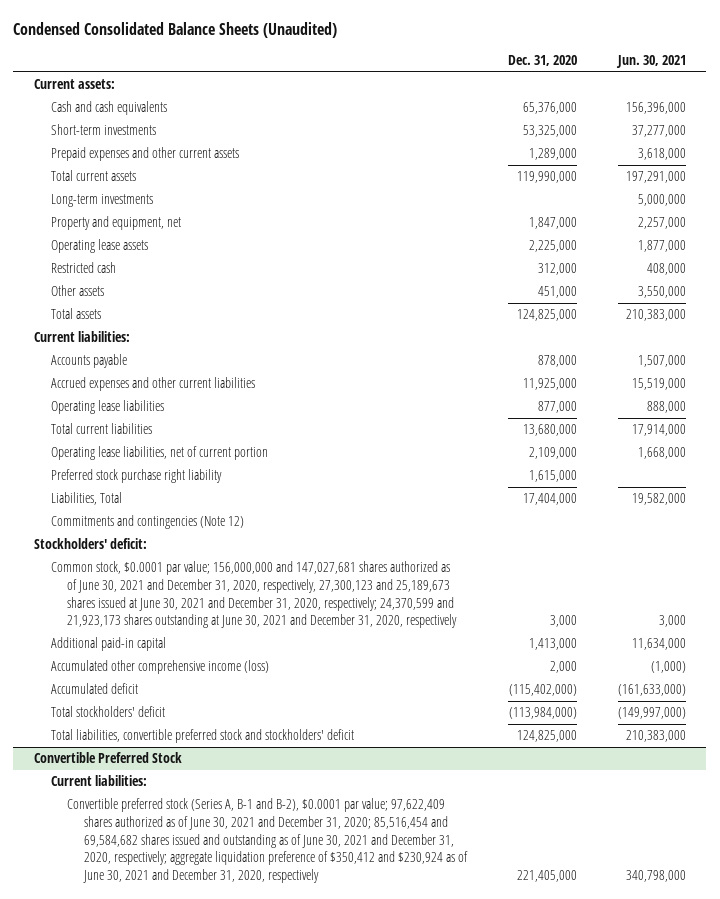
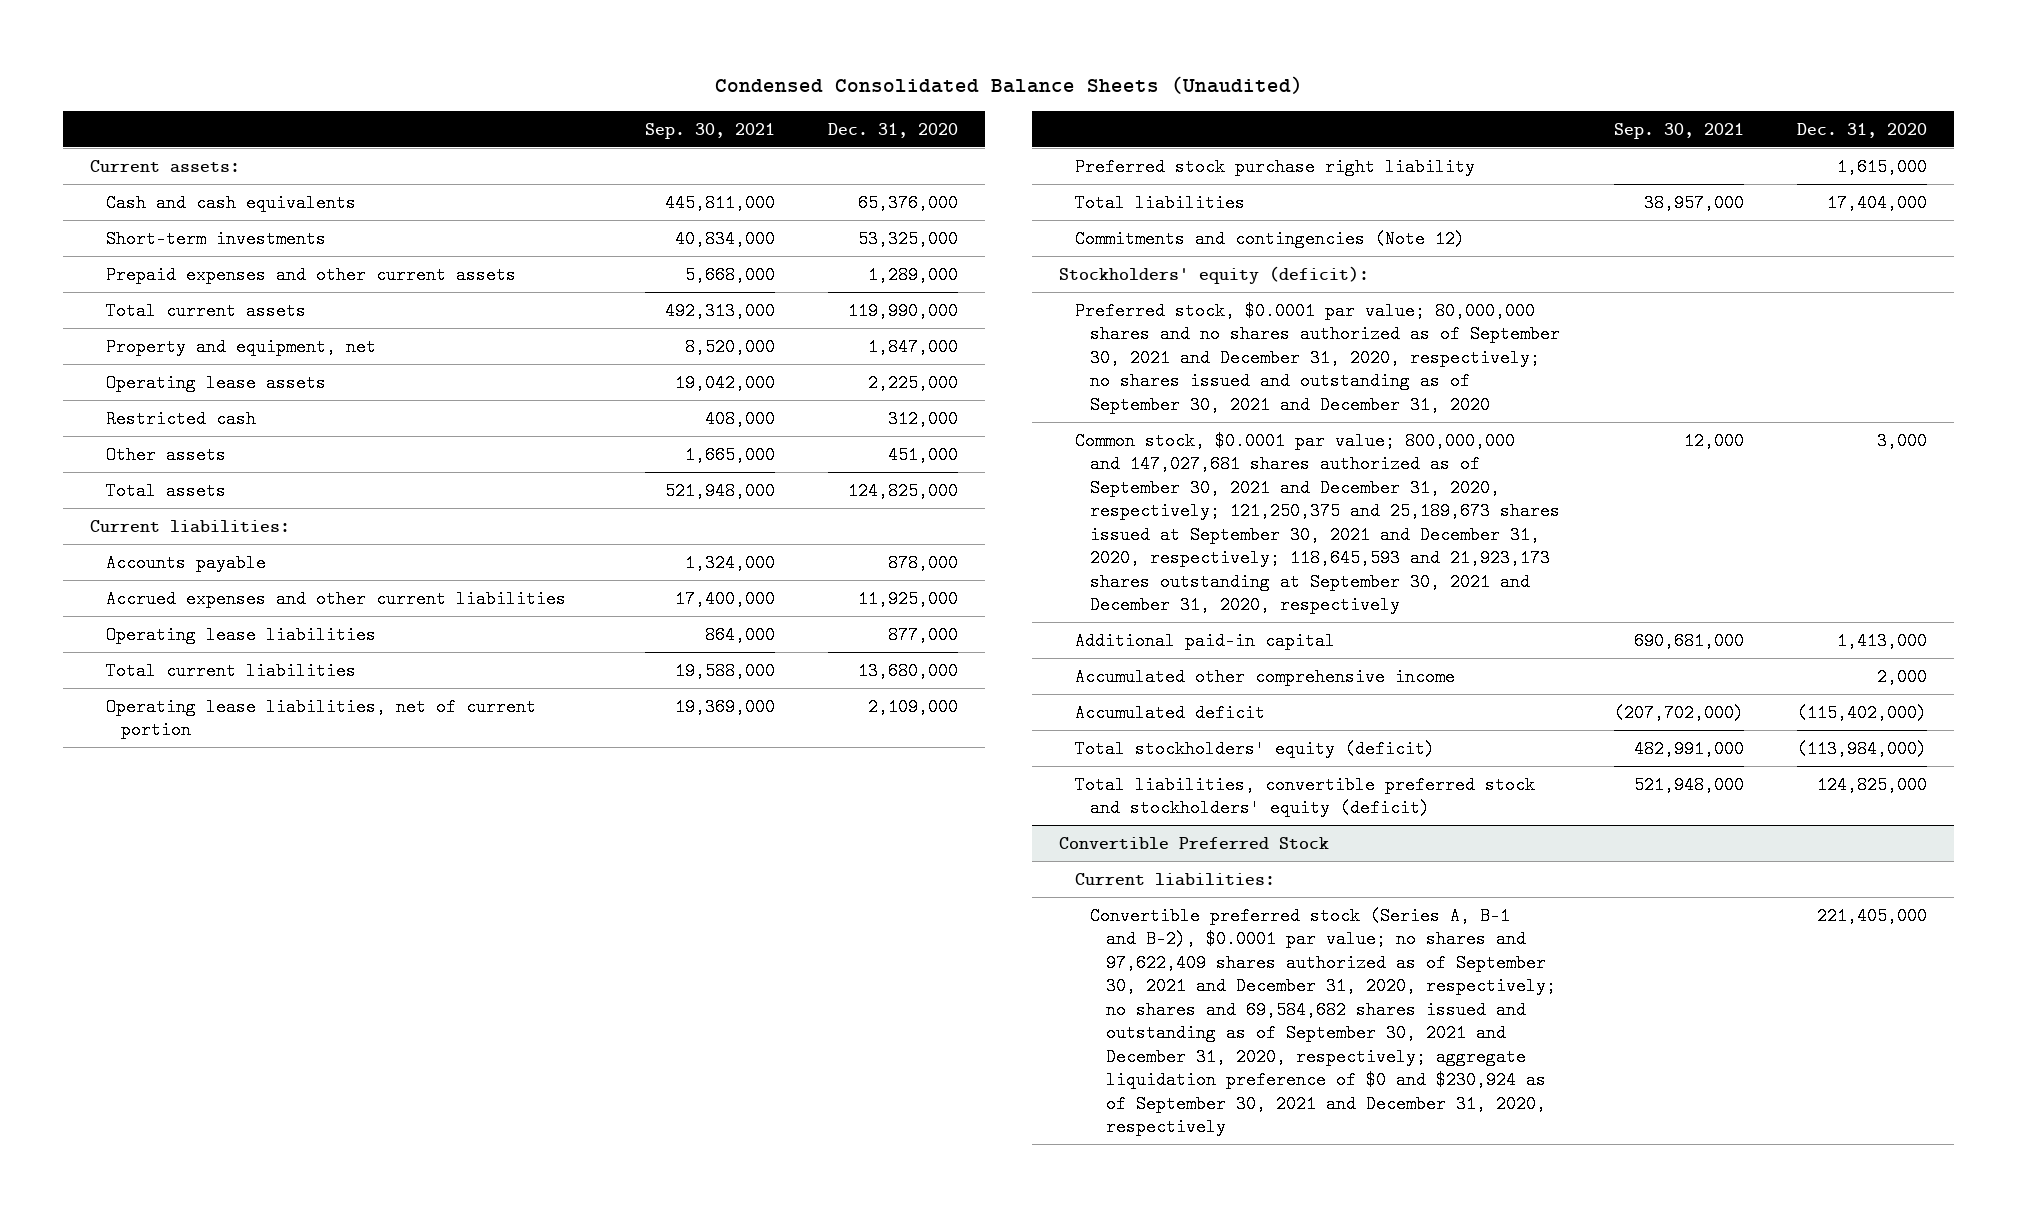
- | Dec. 31, 2020 | Jun. 30, 2021
+ | Sep. 30, 2021 | Dec. 31, 2020
- Long-term investments | | 5,000,000
- Liabilities, Total | 17,404,000 | 19,582,000
+ Total liabilities | 38,957,000 | 17,404,000
- Stockholders' deficit:
- Common stock, $0.0001 par value; 156,000,000 and 147,027,681 shares authorized as of June 30, 2021 and December 31, 2020, respectively, 27,300,123 and 25,189,673 shares issued at June 30, 2021 and December 31, 2020, respectively; 24,370,599 and 21,923,173 shares outstanding at June 30, 2021 and December 31, 2020, respectively | 3,000 | 3,000
+ Stockholders' equity (deficit):
+ Preferred stock, $0.0001 par value; 80,000,000 shares and no shares authorized as of September 30, 2021 and December 31, 2020, respectively; no shares issued and outstanding as of September 30, 2021 and December 31, 2020
+ Common stock, $0.0001 par value; 800,000,000 and 147,027,681 shares authorized as of September 30, 2021 and December 31, 2020, respectively; 121,250,375 and 25,189,673 shares issued at September 30, 2021 and December 31, 2020, respectively; 118,645,593 and 21,923,173 shares outstanding at September 30, 2021 and December 31, 2020, respectively | 12,000 | 3,000
- Accumulated other comprehensive income (loss) | 2,000 | (1,000)
+ Accumulated other comprehensive income | | 2,000
- Total stockholders' deficit | (113,984,000) | (149,997,000)
- Total liabilities, convertible preferred stock and stockholders' deficit | 124,825,000 | 210,383,000
+ Total stockholders' equity (deficit) | 482,991,000 | (113,984,000)
+ Total liabilities, convertible preferred stock and stockholders' equity (deficit) | 521,948,000 | 124,825,000
@ Convertible Preferred Stock
- Convertible preferred stock (Series A, B-1 and B-2), $0.0001 par value; 97,622,409 shares authorized as of June 30, 2021 and December 31, 2020; 85,516,454 and 69,584,682 shares issued and outstanding as of June 30, 2021 and December 31, 2020, respectively; aggregate liquidation preference of $350,412 and $230,924 as of June 30, 2021 and December 31, 2020, respectively | 221,405,000 | 340,798,000
+ Convertible preferred stock (Series A, B-1 and B-2), $0.0001 par value; no shares and 97,622,409 shares authorized as of September 30, 2021 and December 31, 2020, respectively; no shares and 69,584,682 shares issued and outstanding as of September 30, 2021 and December 31, 2020, respectively; aggregate liquidation preference of $0 and $230,924 as of September 30, 2021 and December 31, 2020, respectively | | 221,405,000

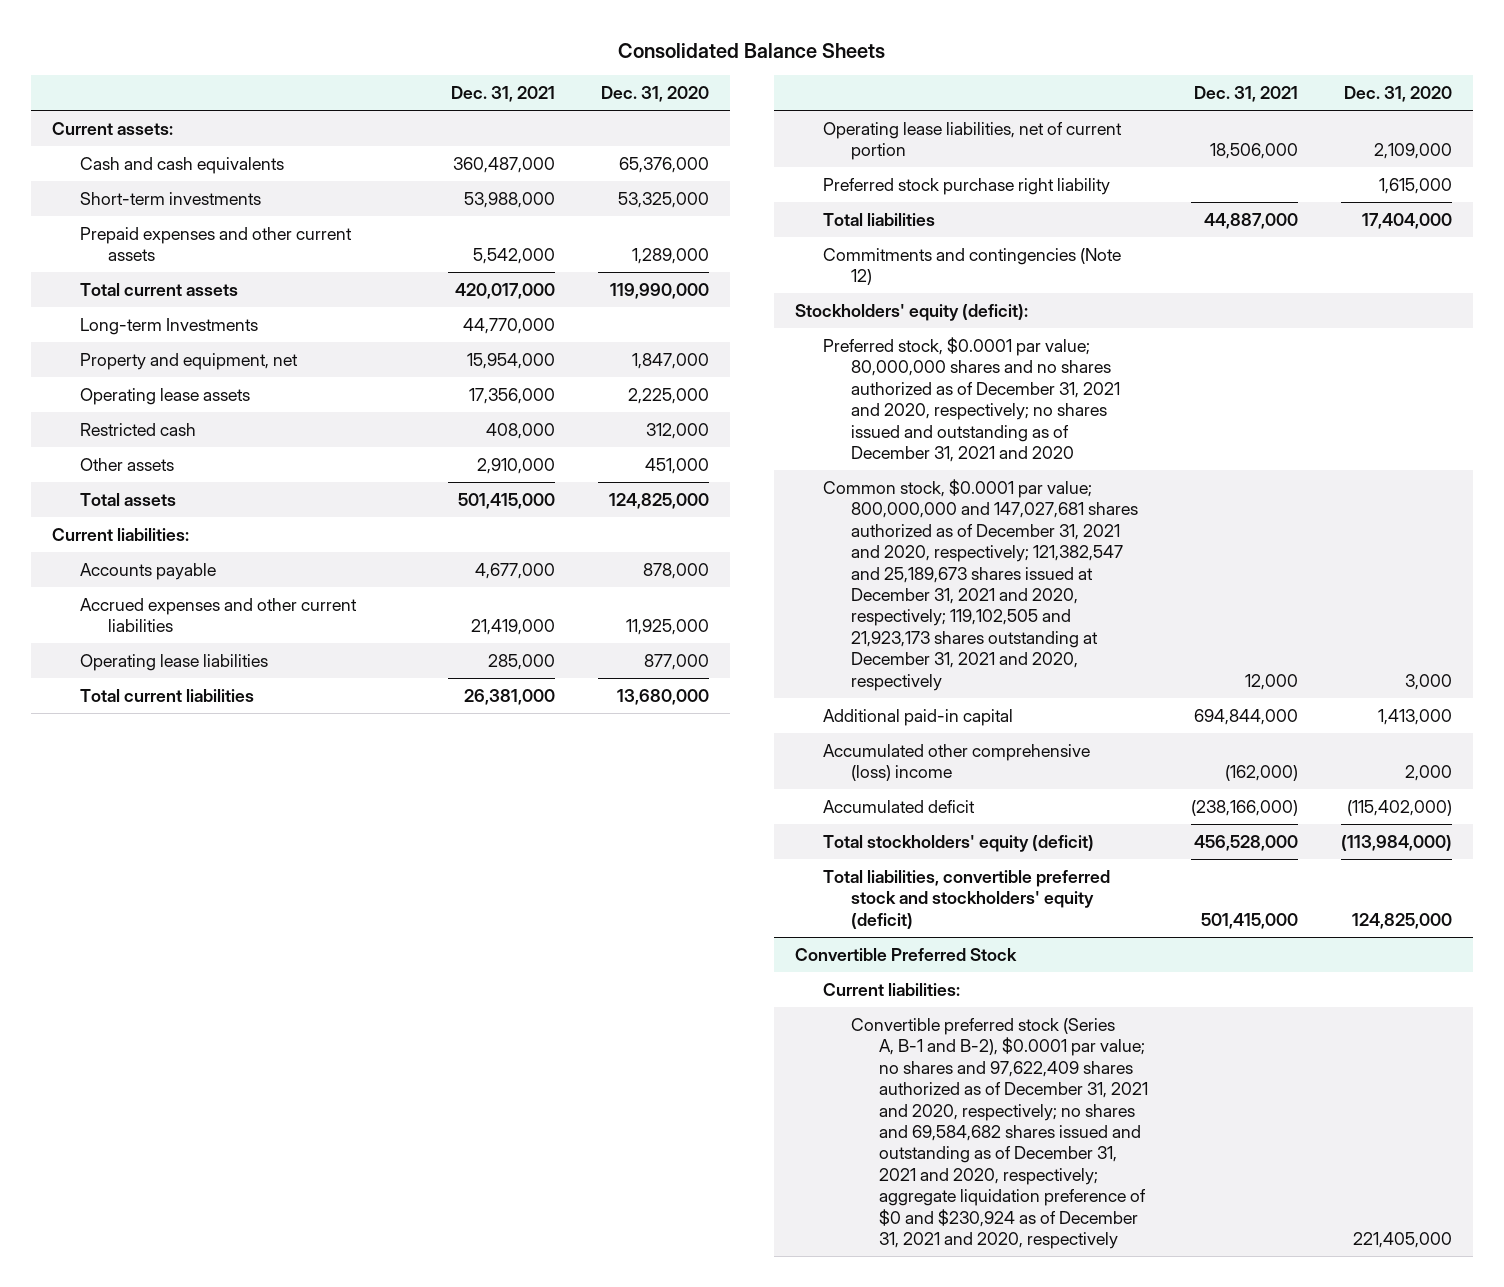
- Condensed Consolidated Balance Sheets (Unaudited)
+ Consolidated Balance Sheets
- | Sep. 30, 2021 | Dec. 31, 2020
+ | Dec. 31, 2021 | Dec. 31, 2020
+ Long-term Investments | 44,770,000 |
- Preferred stock, $0.0001 par value; 80,000,000 shares and no shares authorized as of September 30, 2021 and December 31, 2020, respectively; no shares issued and outstanding as of September 30, 2021 and December 31, 2020
- Common stock, $0.0001 par value; 800,000,000 and 147,027,681 shares authorized as of September 30, 2021 and December 31, 2020, respectively; 121,250,375 and 25,189,673 shares issued at September 30, 2021 and December 31, 2020, respectively; 118,645,593 and 21,923,173 shares outstanding at September 30, 2021 and December 31, 2020, respectively | 12,000 | 3,000
+ Preferred stock, $0.0001 par value; 80,000,000 shares and no shares authorized as of December 31, 2021 and 2020, respectively; no shares issued and outstanding as of December 31, 2021 and 2020
+ Common stock, $0.0001 par value; 800,000,000 and 147,027,681 shares authorized as of December 31, 2021 and 2020, respectively; 121,382,547 and 25,189,673 shares issued at December 31, 2021 and 2020, respectively; 119,102,505 and 21,923,173 shares outstanding at December 31, 2021 and 2020, respectively | 12,000 | 3,000
- Accumulated other comprehensive income | | 2,000
+ Accumulated other comprehensive (loss) income | (162,000) | 2,000
@ Convertible Preferred Stock
- Convertible preferred stock (Series A, B-1 and B-2), $0.0001 par value; no shares and 97,622,409 shares authorized as of September 30, 2021 and December 31, 2020, respectively; no shares and 69,584,682 shares issued and outstanding as of September 30, 2021 and December 31, 2020, respectively; aggregate liquidation preference of $0 and $230,924 as of September 30, 2021 and December 31, 2020, respectively | | 221,405,000
+ Convertible preferred stock (Series A, B-1 and B-2), $0.0001 par value; no shares and 97,622,409 shares authorized as of December 31, 2021 and 2020, respectively; no shares and 69,584,682 shares issued and outstanding as of December 31, 2021 and 2020, respectively; aggregate liquidation preference of $0 and $230,924 as of December 31, 2021 and 2020, respectively | | 221,405,000

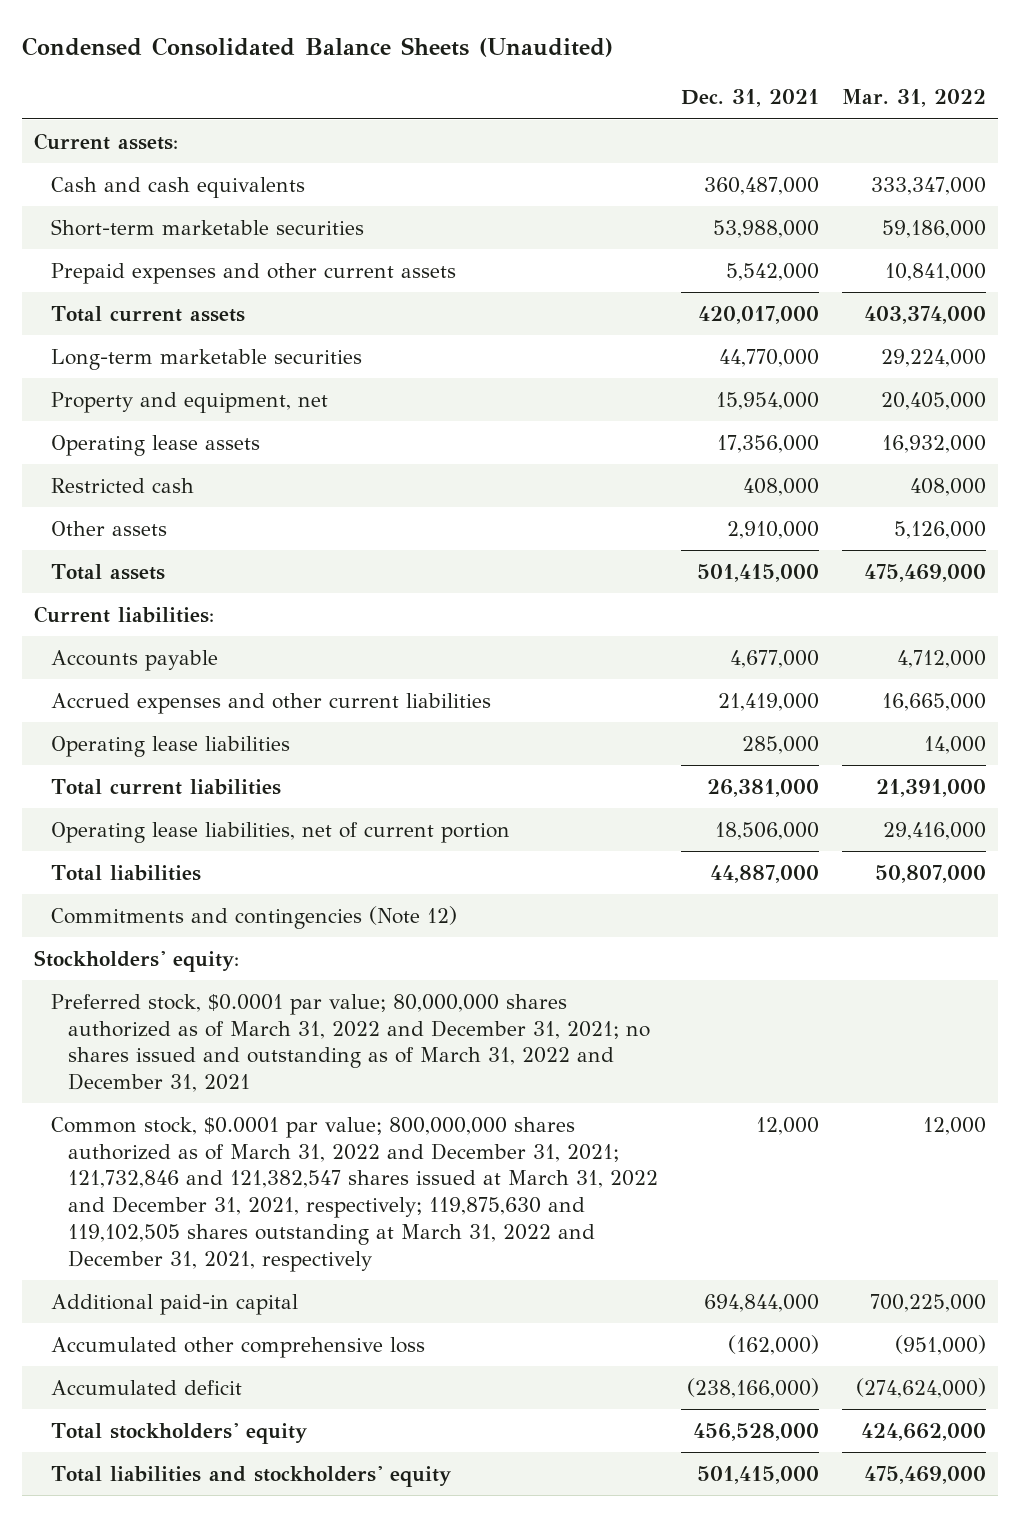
- Consolidated Balance Sheets
+ Condensed Consolidated Balance Sheets (Unaudited)
- | Dec. 31, 2021 | Dec. 31, 2020
+ | Dec. 31, 2021 | Mar. 31, 2022
- Short-term investments | 53,988,000 | 53,325,000
+ Short-term marketable securities | 53,988,000 | 59,186,000
- Long-term Investments | 44,770,000 |
+ Long-term marketable securities | 44,770,000 | 29,224,000
- Preferred stock purchase right liability | | 1,615,000
- Stockholders' equity (deficit):
- Preferred stock, $0.0001 par value; 80,000,000 shares and no shares authorized as of December 31, 2021 and 2020, respectively; no shares issued and outstanding as of December 31, 2021 and 2020
- Common stock, $0.0001 par value; 800,000,000 and 147,027,681 shares authorized as of December 31, 2021 and 2020, respectively; 121,382,547 and 25,189,673 shares issued at December 31, 2021 and 2020, respectively; 119,102,505 and 21,923,173 shares outstanding at December 31, 2021 and 2020, respectively | 12,000 | 3,000
+ Stockholders' equity:
+ Preferred stock, $0.0001 par value; 80,000,000 shares authorized as of March 31, 2022 and December 31, 2021; no shares issued and outstanding as of March 31, 2022 and December 31, 2021
+ Common stock, $0.0001 par value; 800,000,000 shares authorized as of March 31, 2022 and December 31, 2021; 121,732,846 and 121,382,547 shares issued at March 31, 2022 and December 31, 2021, respectively; 119,875,630 and 119,102,505 shares outstanding at March 31, 2022 and December 31, 2021, respectively | 12,000 | 12,000
- Accumulated other comprehensive (loss) income | (162,000) | 2,000
+ Accumulated other comprehensive loss | (162,000) | (951,000)
- Total stockholders' equity (deficit) | 456,528,000 | (113,984,000)
- Total liabilities, convertible preferred stock and stockholders' equity (deficit) | 501,415,000 | 124,825,000
- Convertible Preferred Stock
- Current liabilities:
- Convertible preferred stock (Series A, B-1 and B-2), $0.0001 par value; no shares and 97,622,409 shares authorized as of December 31, 2021 and 2020, respectively; no shares and 69,584,682 shares issued and outstanding as of December 31, 2021 and 2020, respectively; aggregate liquidation preference of $0 and $230,924 as of December 31, 2021 and 2020, respectively | | 221,405,000
+ Total stockholders' equity | 456,528,000 | 424,662,000
+ Total liabilities and stockholders' equity | 501,415,000 | 475,469,000

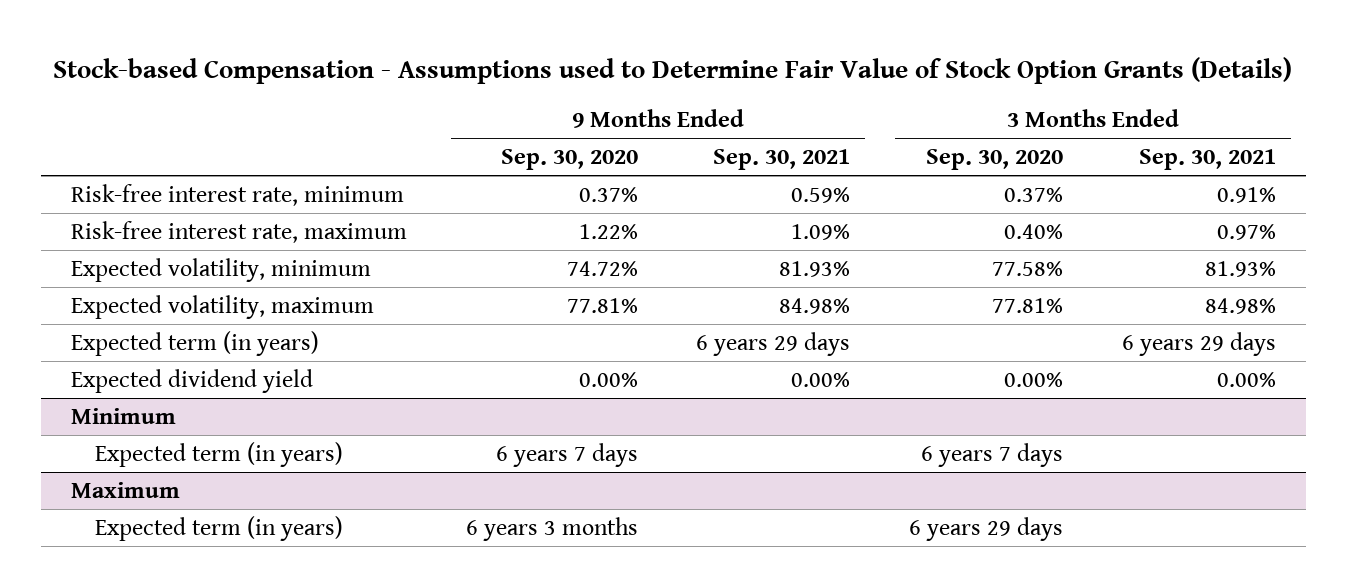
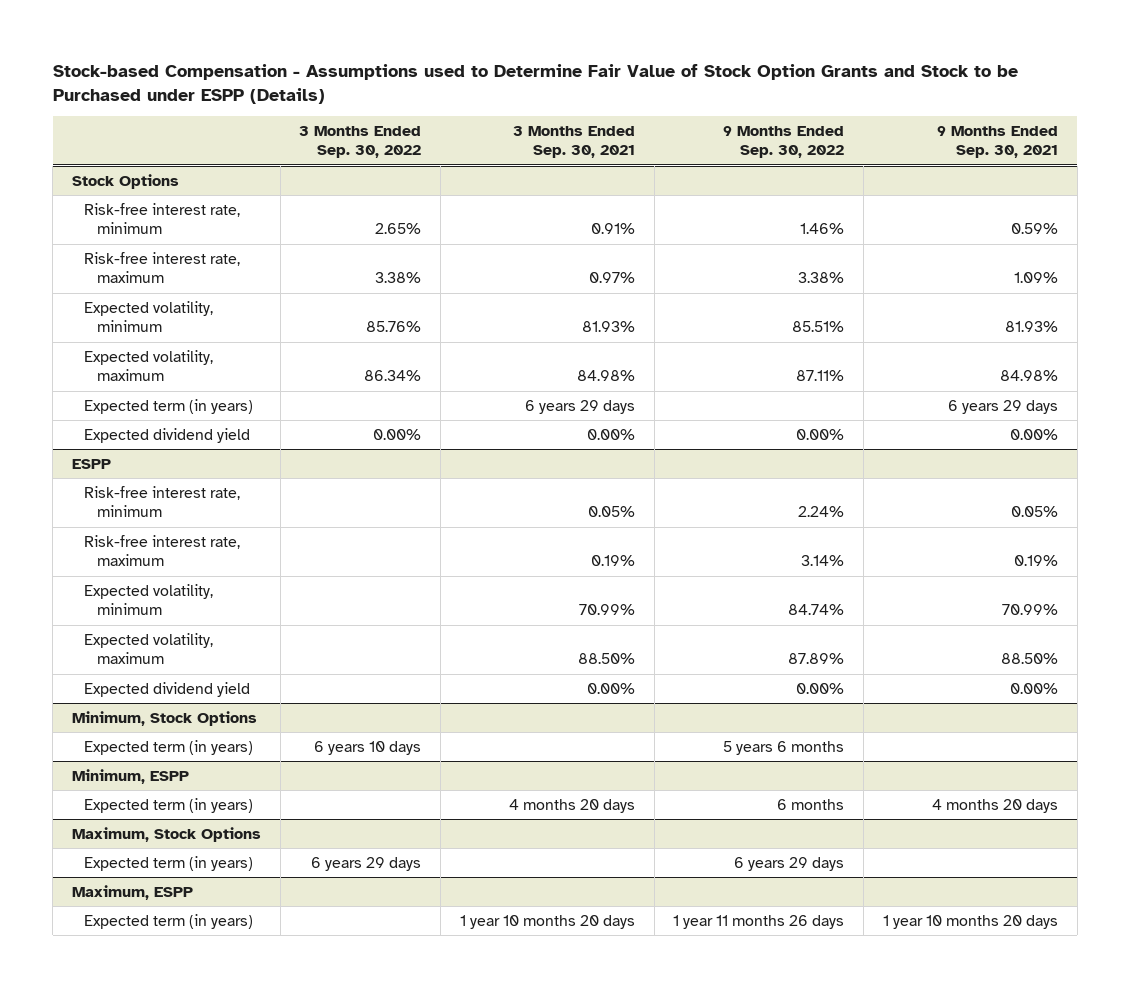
- Stock-based Compensation - Assumptions used to Determine Fair Value of Stock Option Grants (Details)
+ Stock-based Compensation - Assumptions used to Determine Fair Value of Stock Option Grants and Stock to be Purchased under ESPP (Details)
- | 9 Months Ended Sep. 30, 2020 | 9 Months Ended Sep. 30, 2021 | 3 Months Ended Sep. 30, 2020 | 3 Months Ended Sep. 30, 2021
+ | 3 Months Ended Sep. 30, 2022 | 3 Months Ended Sep. 30, 2021 | 9 Months Ended Sep. 30, 2022 | 9 Months Ended Sep. 30, 2021
+ Stock Options
- Minimum
+ ESPP
+ Risk-free interest rate, minimum | | 0.05% | 2.24% | 0.05%
+ Risk-free interest rate, maximum | | 0.19% | 3.14% | 0.19%
+ Expected volatility, minimum | | 70.99% | 84.74% | 70.99%
+ Expected volatility, maximum | | 88.50% | 87.89% | 88.50%
+ Expected dividend yield | | 0.00% | 0.00% | 0.00%
+ Minimum, Stock Options
- Maximum
+ Minimum, ESPP
+ Expected term (in years) | | 4 months 20 days | 6 months | 4 months 20 days
+ Maximum, Stock Options
+ Maximum, ESPP
+ Expected term (in years) | | 1 year 10 months 20 days | 1 year 11 months 26 days | 1 year 10 months 20 days

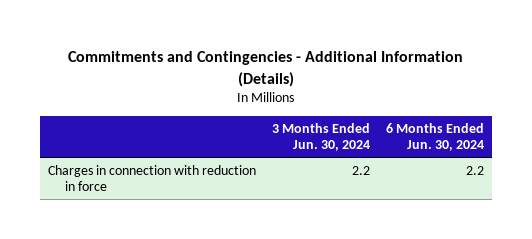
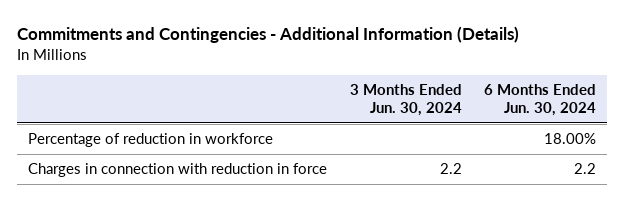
+ Percentage of reduction in workforce | | 18.00%

